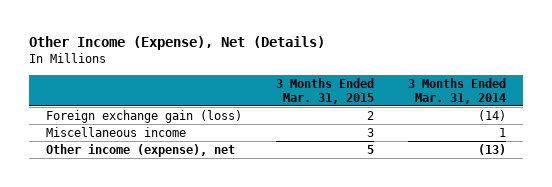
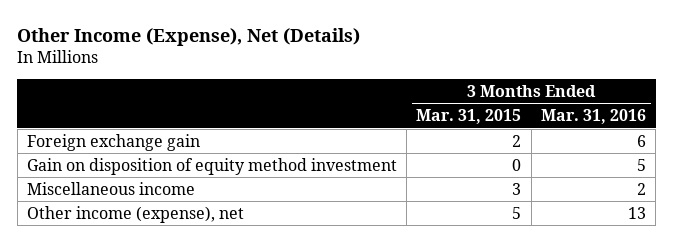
- | 3 Months Ended Mar. 31, 2015 | 3 Months Ended Mar. 31, 2014
+ | 3 Months Ended Mar. 31, 2015 | 3 Months Ended Mar. 31, 2016
- Foreign exchange gain (loss) | 2 | (14)
+ Foreign exchange gain | 2 | 6
+ Gain on disposition of equity method investment | 0 | 5

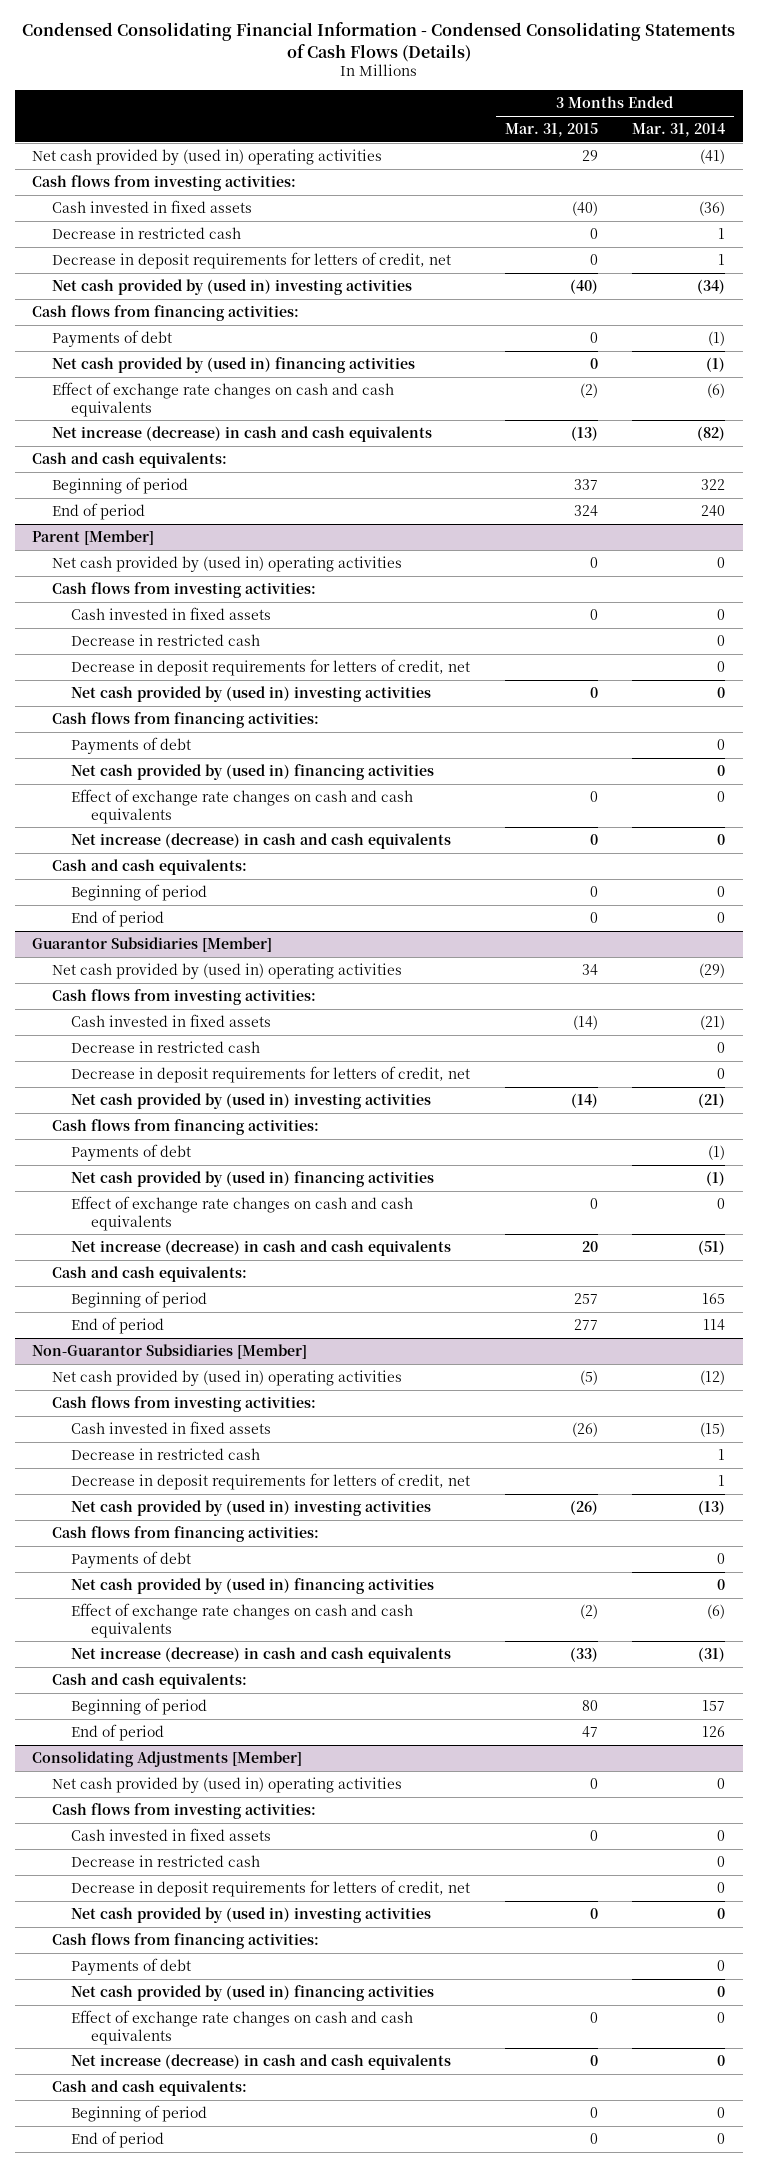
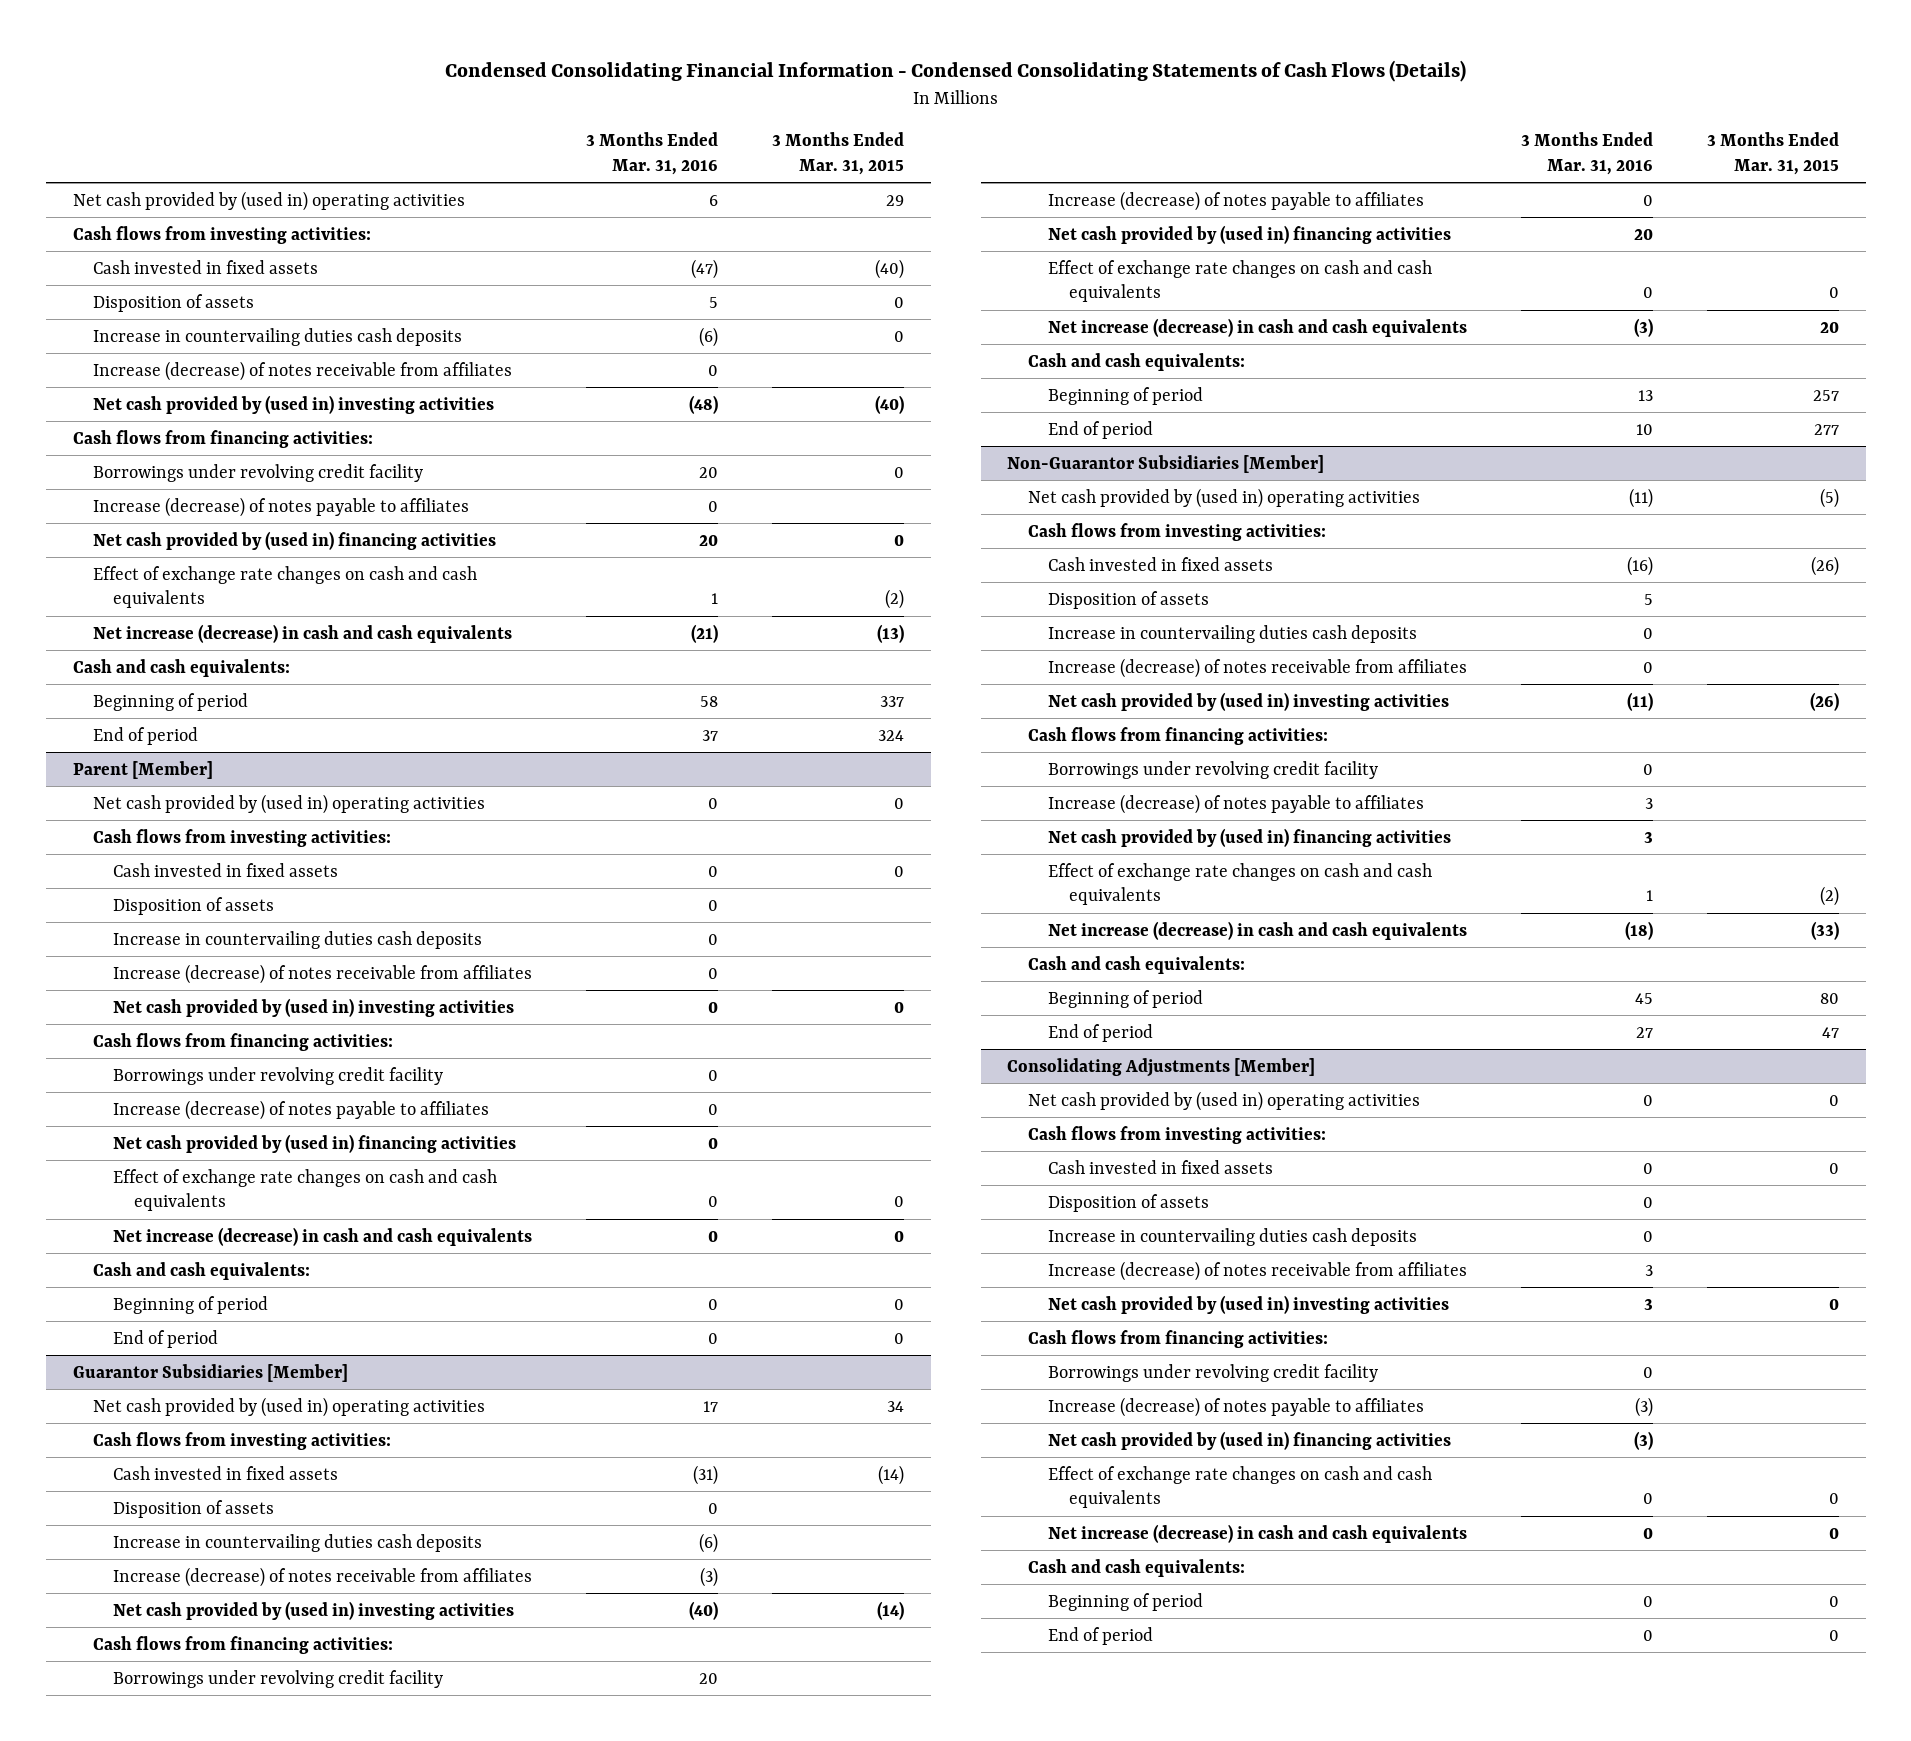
- | 3 Months Ended Mar. 31, 2015 | 3 Months Ended Mar. 31, 2014
+ | 3 Months Ended Mar. 31, 2016 | 3 Months Ended Mar. 31, 2015
- Decrease in restricted cash | 0 | 1
- Decrease in deposit requirements for letters of credit, net | 0 | 1
+ Disposition of assets | 5 | 0
+ Increase in countervailing duties cash deposits | (6) | 0
+ Increase (decrease) of notes receivable from affiliates | 0 |
- Payments of debt | 0 | (1)
+ Borrowings under revolving credit facility | 20 | 0
+ Increase (decrease) of notes payable to affiliates | 0 |
@ Parent [Member]
- Decrease in restricted cash | | 0
- Decrease in deposit requirements for letters of credit, net | | 0
+ Disposition of assets | 0 |
+ Increase in countervailing duties cash deposits | 0 |
+ Increase (decrease) of notes receivable from affiliates | 0 |
- Payments of debt | | 0
+ Borrowings under revolving credit facility | 0 |
+ Increase (decrease) of notes payable to affiliates | 0 |
@ Guarantor Subsidiaries [Member]
- Decrease in restricted cash | | 0
- Decrease in deposit requirements for letters of credit, net | | 0
+ Disposition of assets | 0 |
+ Increase in countervailing duties cash deposits | (6) |
+ Increase (decrease) of notes receivable from affiliates | (3) |
- Payments of debt | | (1)
+ Borrowings under revolving credit facility | 20 |
+ Increase (decrease) of notes payable to affiliates | 0 |
@ Non-Guarantor Subsidiaries [Member]
- Decrease in restricted cash | | 1
- Decrease in deposit requirements for letters of credit, net | | 1
+ Disposition of assets | 5 |
+ Increase in countervailing duties cash deposits | 0 |
+ Increase (decrease) of notes receivable from affiliates | 0 |
- Payments of debt | | 0
+ Borrowings under revolving credit facility | 0 |
+ Increase (decrease) of notes payable to affiliates | 3 |
@ Consolidating Adjustments [Member]
- Decrease in restricted cash | | 0
- Decrease in deposit requirements for letters of credit, net | | 0
+ Disposition of assets | 0 |
+ Increase in countervailing duties cash deposits | 0 |
+ Increase (decrease) of notes receivable from affiliates | 3 |
- Payments of debt | | 0
+ Borrowings under revolving credit facility | 0 |
+ Increase (decrease) of notes payable to affiliates | (3) |

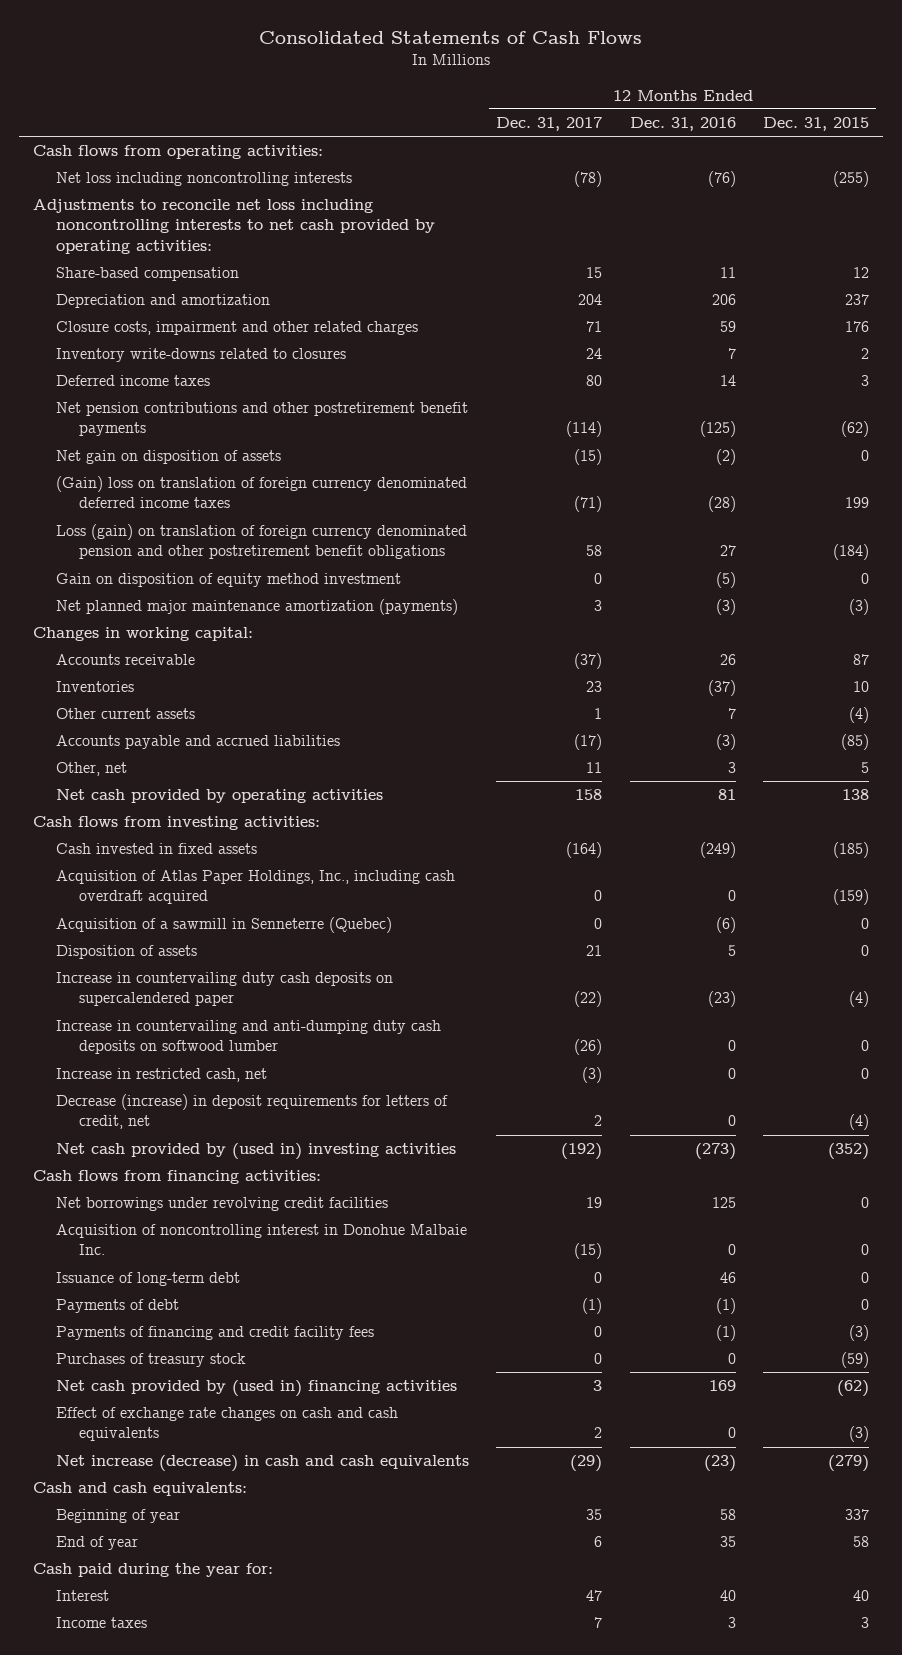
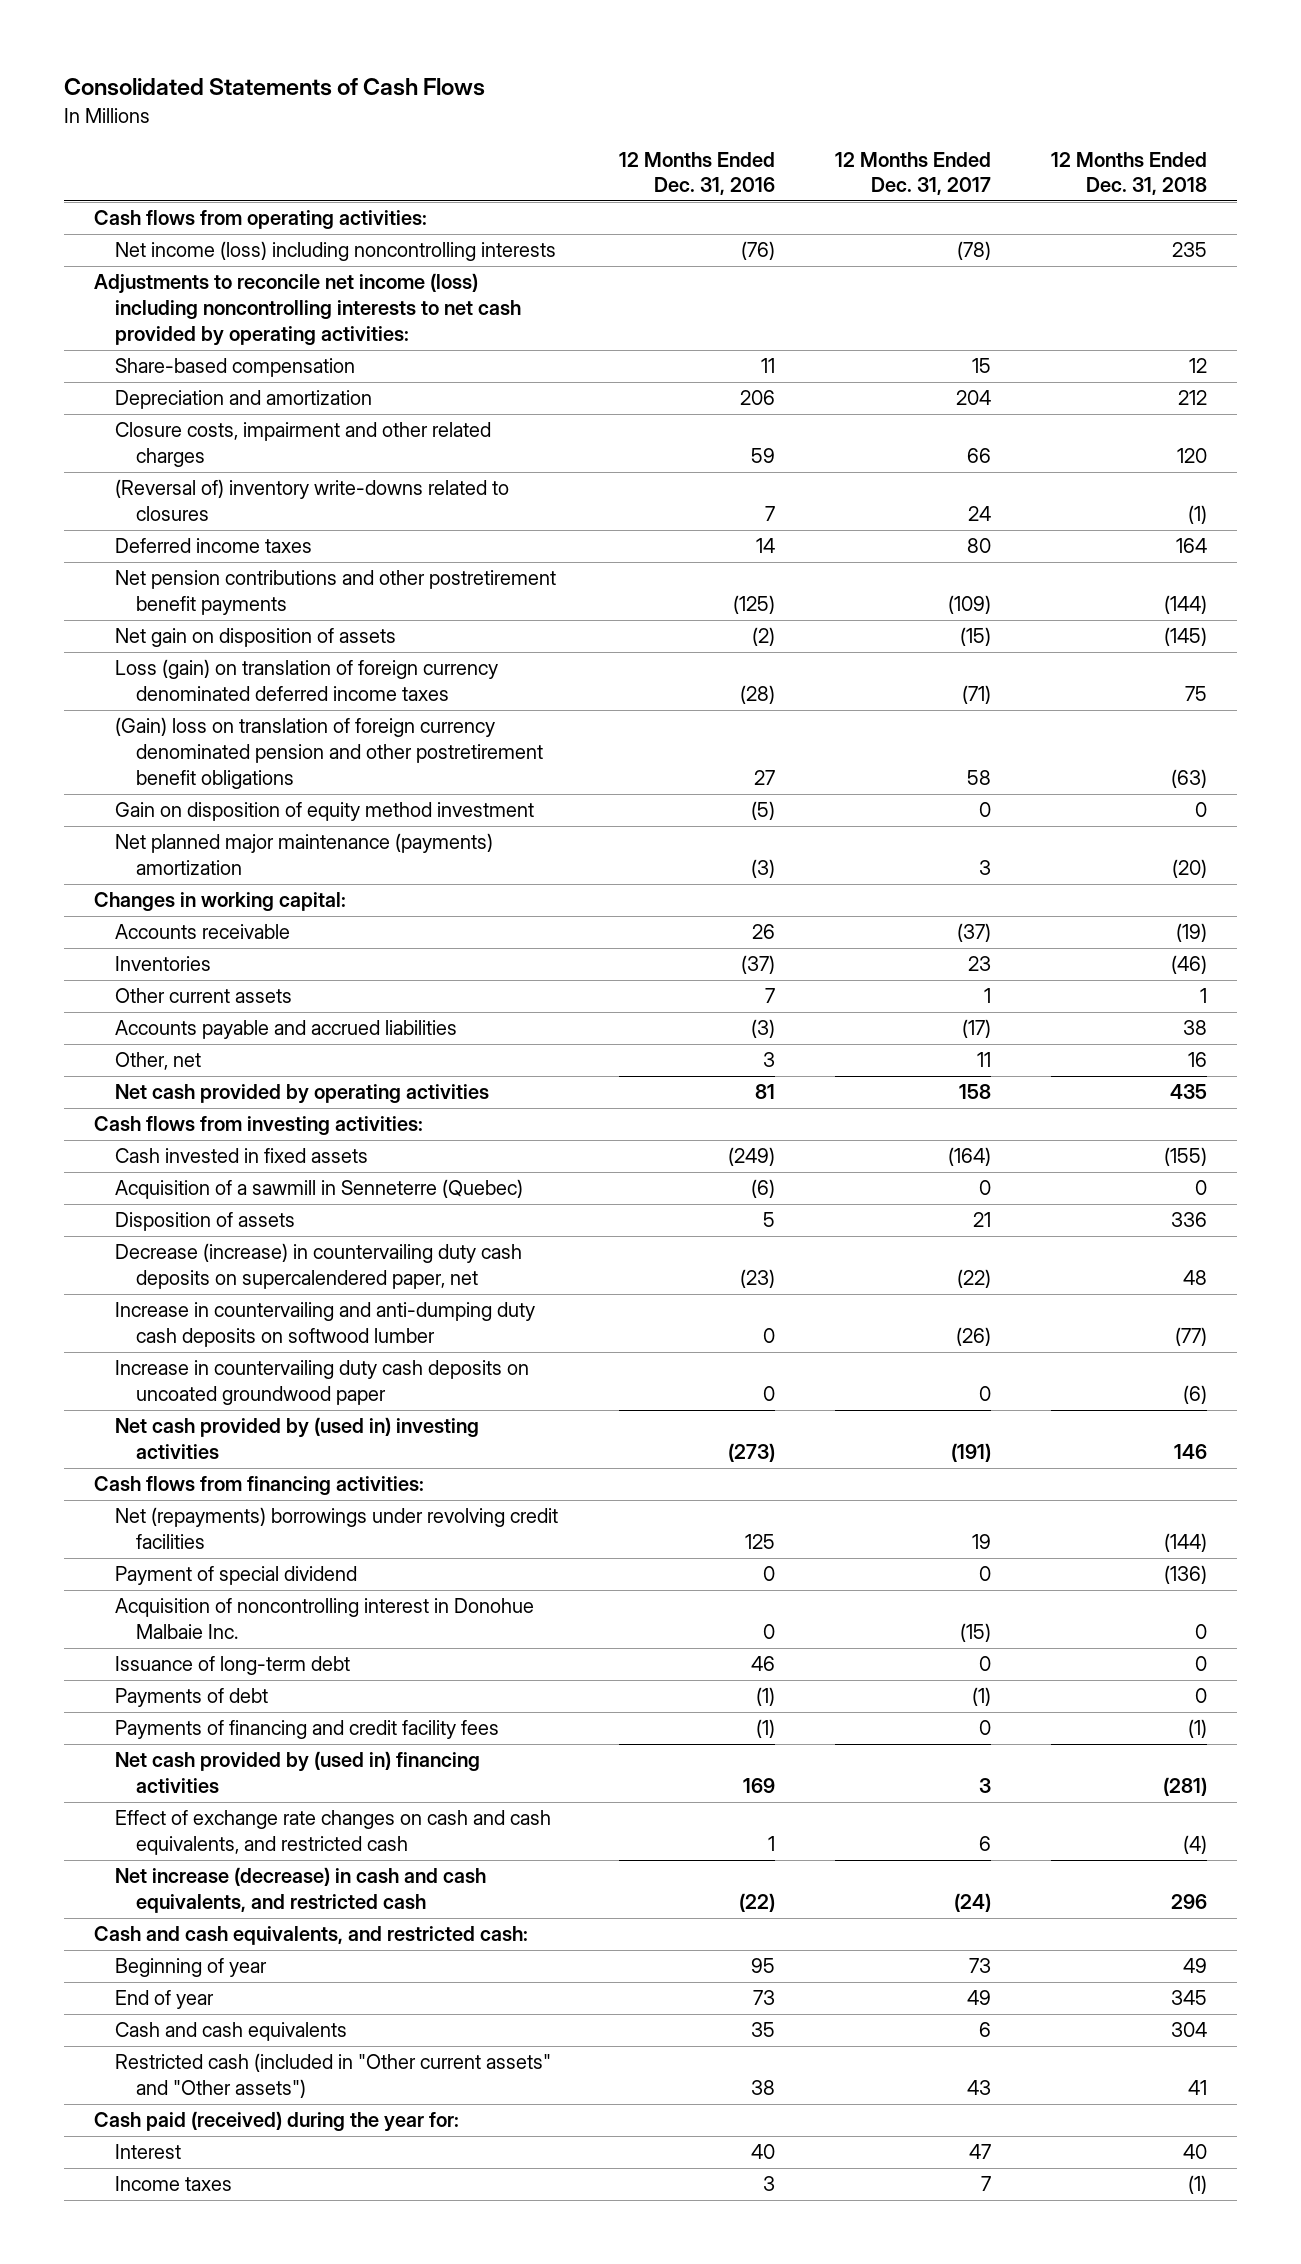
- | 12 Months Ended Dec. 31, 2017 | 12 Months Ended Dec. 31, 2016 | 12 Months Ended Dec. 31, 2015
+ | 12 Months Ended Dec. 31, 2016 | 12 Months Ended Dec. 31, 2017 | 12 Months Ended Dec. 31, 2018
- Net loss including noncontrolling interests | (78) | (76) | (255)
- Adjustments to reconcile net loss including noncontrolling interests to net cash provided by operating activities:
+ Net income (loss) including noncontrolling interests | (76) | (78) | 235
+ Adjustments to reconcile net income (loss) including noncontrolling interests to net cash provided by operating activities:
- Closure costs, impairment and other related charges | 71 | 59 | 176
- Inventory write-downs related to closures | 24 | 7 | 2
+ Closure costs, impairment and other related charges | 59 | 66 | 120
+ (Reversal of) inventory write-downs related to closures | 7 | 24 | (1)
- Net pension contributions and other postretirement benefit payments | (114) | (125) | (62)
+ Net pension contributions and other postretirement benefit payments | (125) | (109) | (144)
- (Gain) loss on translation of foreign currency denominated deferred income taxes | (71) | (28) | 199
- Loss (gain) on translation of foreign currency denominated pension and other postretirement benefit obligations | 58 | 27 | (184)
+ Loss (gain) on translation of foreign currency denominated deferred income taxes | (28) | (71) | 75
+ (Gain) loss on translation of foreign currency denominated pension and other postretirement benefit obligations | 27 | 58 | (63)
- Net planned major maintenance amortization (payments) | 3 | (3) | (3)
+ Net planned major maintenance (payments) amortization | (3) | 3 | (20)
- Acquisition of Atlas Paper Holdings, Inc., including cash overdraft acquired | 0 | 0 | (159)
- Increase in countervailing duty cash deposits on supercalendered paper | (22) | (23) | (4)
+ Decrease (increase) in countervailing duty cash deposits on supercalendered paper, net | (23) | (22) | 48
- Increase in restricted cash, net | (3) | 0 | 0
- Decrease (increase) in deposit requirements for letters of credit, net | 2 | 0 | (4)
- Net cash provided by (used in) investing activities | (192) | (273) | (352)
+ Increase in countervailing duty cash deposits on uncoated groundwood paper | 0 | 0 | (6)
+ Net cash provided by (used in) investing activities | (273) | (191) | 146
- Net borrowings under revolving credit facilities | 19 | 125 | 0
+ Net (repayments) borrowings under revolving credit facilities | 125 | 19 | (144)
+ Payment of special dividend | 0 | 0 | (136)
- Purchases of treasury stock | 0 | 0 | (59)
- Effect of exchange rate changes on cash and cash equivalents | 2 | 0 | (3)
- Net increase (decrease) in cash and cash equivalents | (29) | (23) | (279)
- Cash and cash equivalents:
- Beginning of year | 35 | 58 | 337
- End of year | 6 | 35 | 58
- Cash paid during the year for:
+ Effect of exchange rate changes on cash and cash equivalents, and restricted cash | 1 | 6 | (4)
+ Net increase (decrease) in cash and cash equivalents, and restricted cash | (22) | (24) | 296
+ Cash and cash equivalents, and restricted cash:
+ Beginning of year | 95 | 73 | 49
+ End of year | 73 | 49 | 345
+ Cash and cash equivalents | 35 | 6 | 304
+ Restricted cash (included in "Other current assets" and "Other assets") | 38 | 43 | 41
+ Cash paid (received) during the year for:

